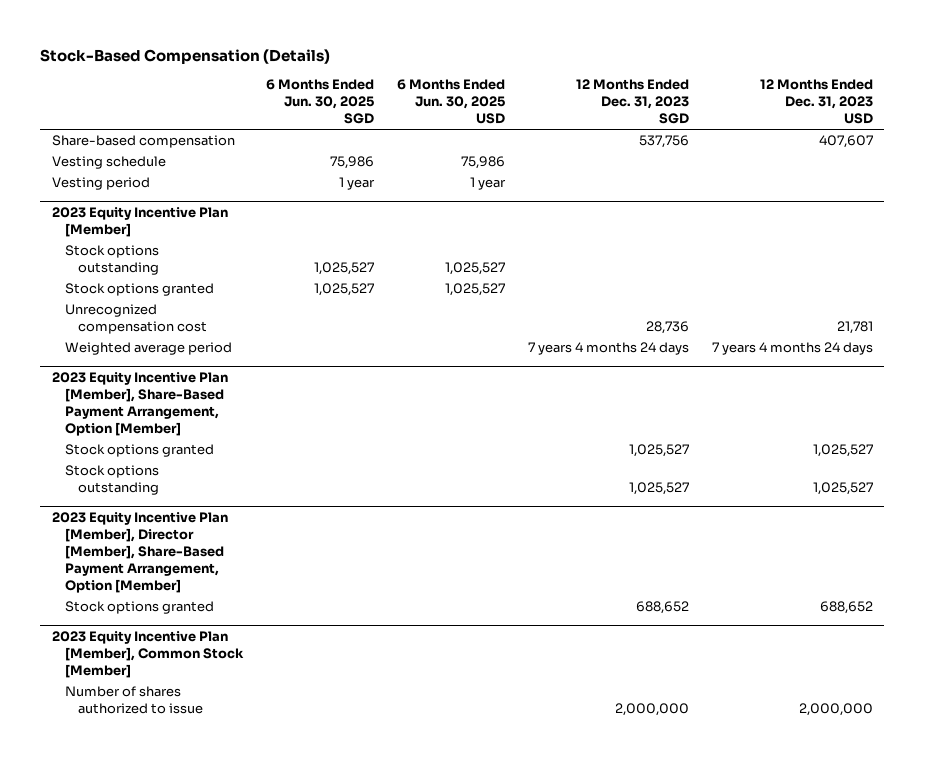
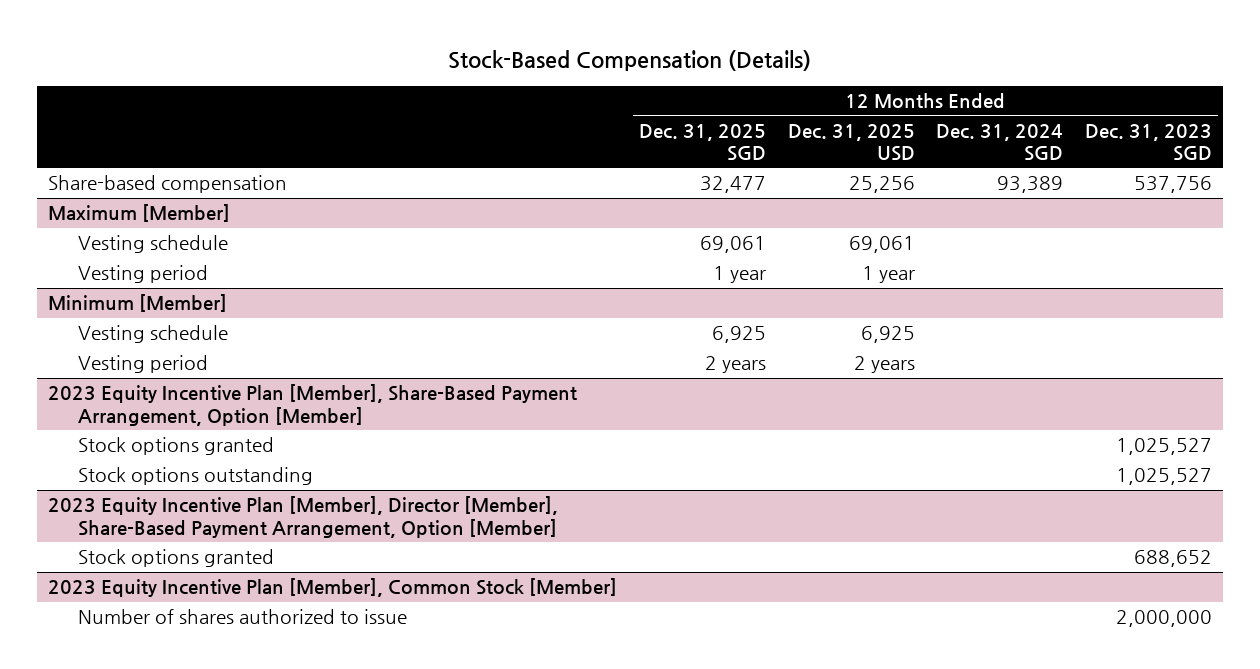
- | 6 Months Ended Jun. 30, 2025 SGD | 6 Months Ended Jun. 30, 2025 USD | 12 Months Ended Dec. 31, 2023 SGD | 12 Months Ended Dec. 31, 2023 USD
+ | 12 Months Ended Dec. 31, 2025 SGD | 12 Months Ended Dec. 31, 2025 USD | 12 Months Ended Dec. 31, 2024 SGD | 12 Months Ended Dec. 31, 2023 SGD
- Vesting schedule | 75,986 | 75,986 | |
- Vesting period | 1 year | 1 year | |
- 2023 Equity Incentive Plan [Member]
- Stock options outstanding | 1,025,527 | 1,025,527 | |
- Stock options granted | 1,025,527 | 1,025,527 | |
- Unrecognized compensation cost | | | 28,736 | 21,781
- Weighted average period | | | 7 years 4 months 24 days | 7 years 4 months 24 days
+ Maximum [Member]
+ Vesting schedule | 69,061 | 69,061 | |
+ Vesting period | 1 year | 1 year | |
+ Minimum [Member]
+ Vesting schedule | 6,925 | 6,925 | |
+ Vesting period | 2 years | 2 years | |

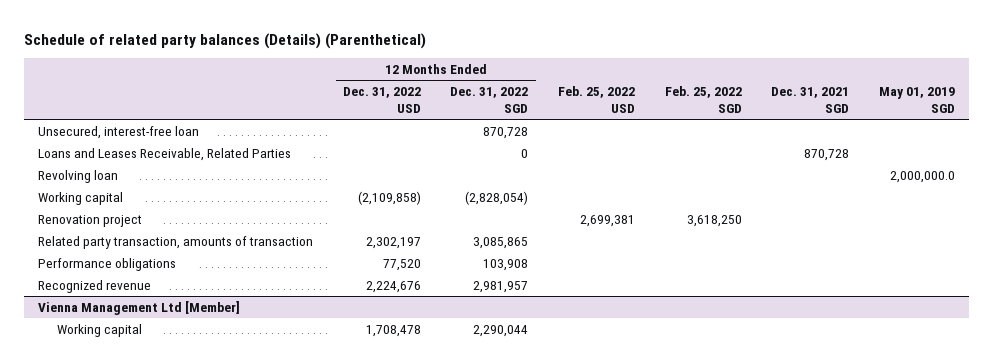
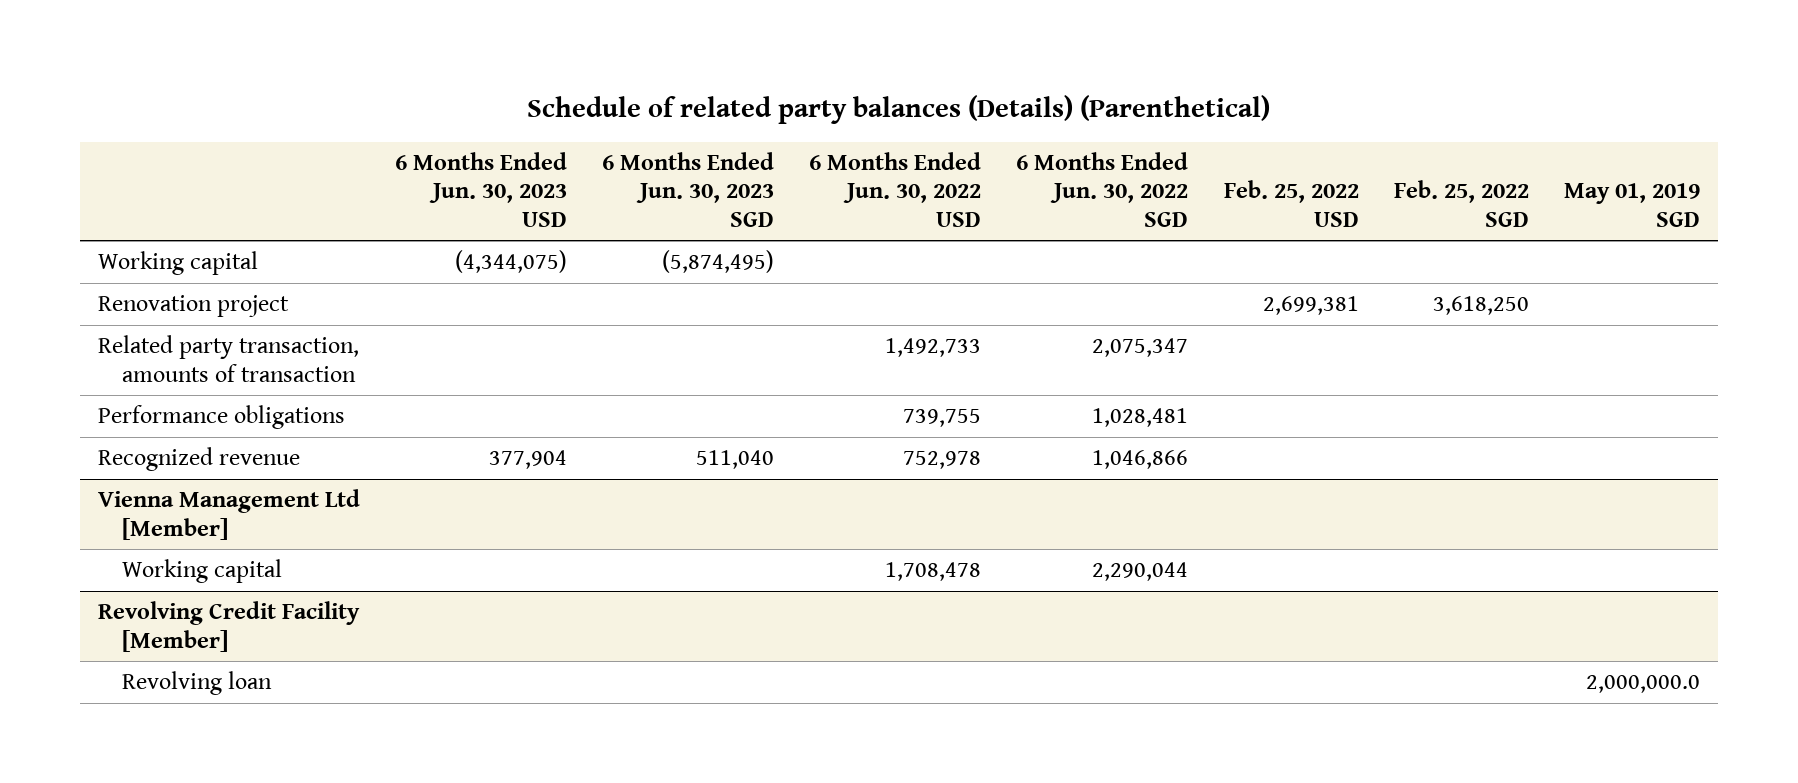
- | 12 Months Ended Dec. 31, 2022 USD | 12 Months Ended Dec. 31, 2022 SGD | Feb. 25, 2022 USD | Feb. 25, 2022 SGD | Dec. 31, 2021 SGD | May 01, 2019 SGD
+ | 6 Months Ended Jun. 30, 2023 USD | 6 Months Ended Jun. 30, 2023 SGD | 6 Months Ended Jun. 30, 2022 USD | 6 Months Ended Jun. 30, 2022 SGD | Feb. 25, 2022 USD | Feb. 25, 2022 SGD | May 01, 2019 SGD
- Unsecured, interest-free loan | | 870,728 | | | |
- Loans and Leases Receivable, Related Parties | | 0 | | | 870,728 |
- Revolving loan | | | | | | 2,000,000.0
+ Revolving Credit Facility [Member]
+ Revolving loan | | | | | | | 2,000,000.0

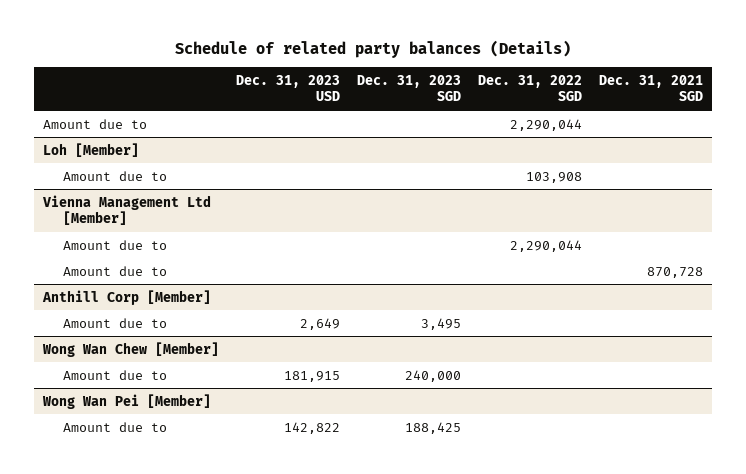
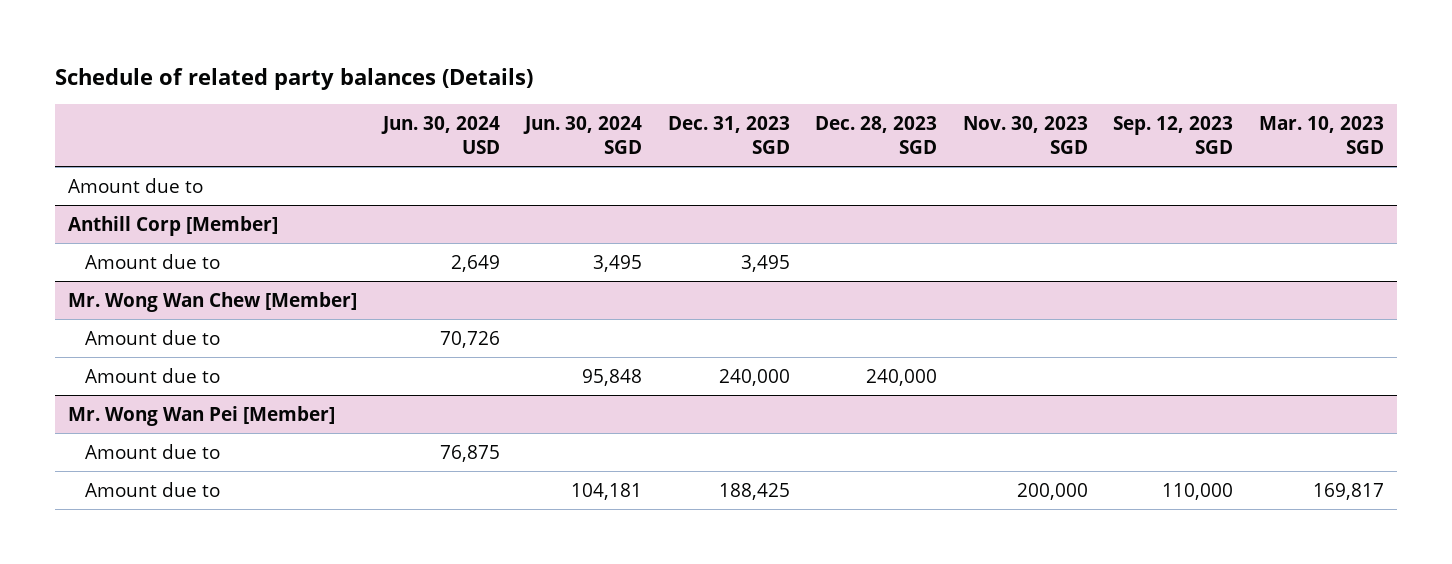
- | Dec. 31, 2023 USD | Dec. 31, 2023 SGD | Dec. 31, 2022 SGD | Dec. 31, 2021 SGD
+ | Jun. 30, 2024 USD | Jun. 30, 2024 SGD | Dec. 31, 2023 SGD | Dec. 28, 2023 SGD | Nov. 30, 2023 SGD | Sep. 12, 2023 SGD | Mar. 10, 2023 SGD
- Loh [Member]
- Amount due to | | | 103,908 |
- Vienna Management Ltd [Member]
- Amount due to | | | 2,290,044 |
- Amount due to | | | | 870,728
- Wong Wan Chew [Member]
+ Mr. Wong Wan Chew [Member]
+ Amount due to | 70,726 | | | | | |
- Wong Wan Pei [Member]
+ Mr. Wong Wan Pei [Member]
+ Amount due to | 76,875 | | | | | |

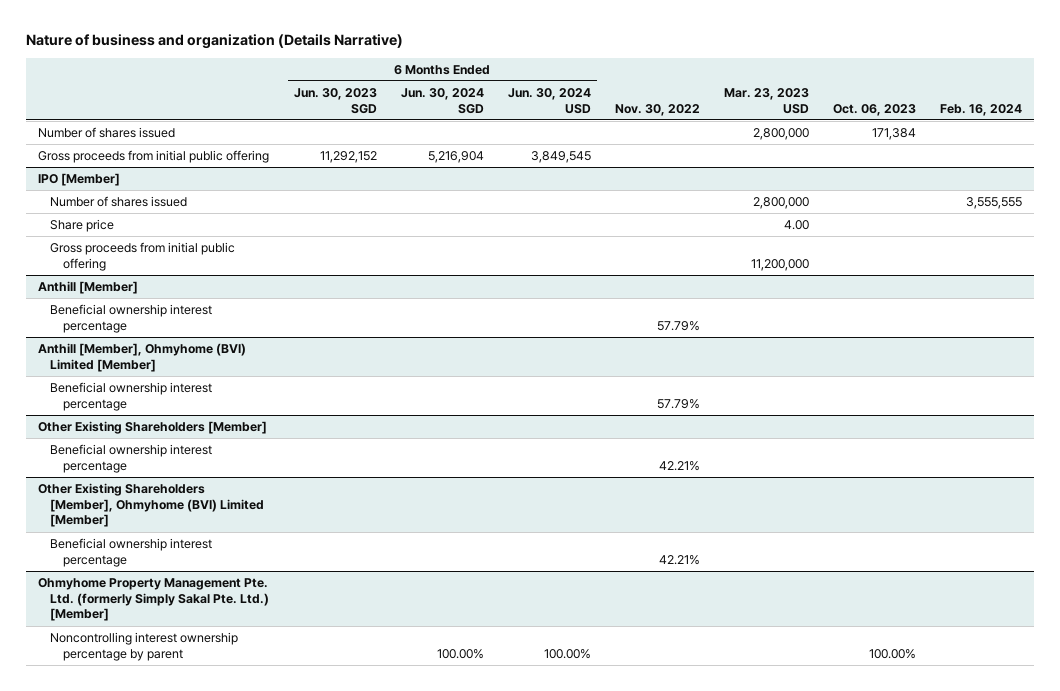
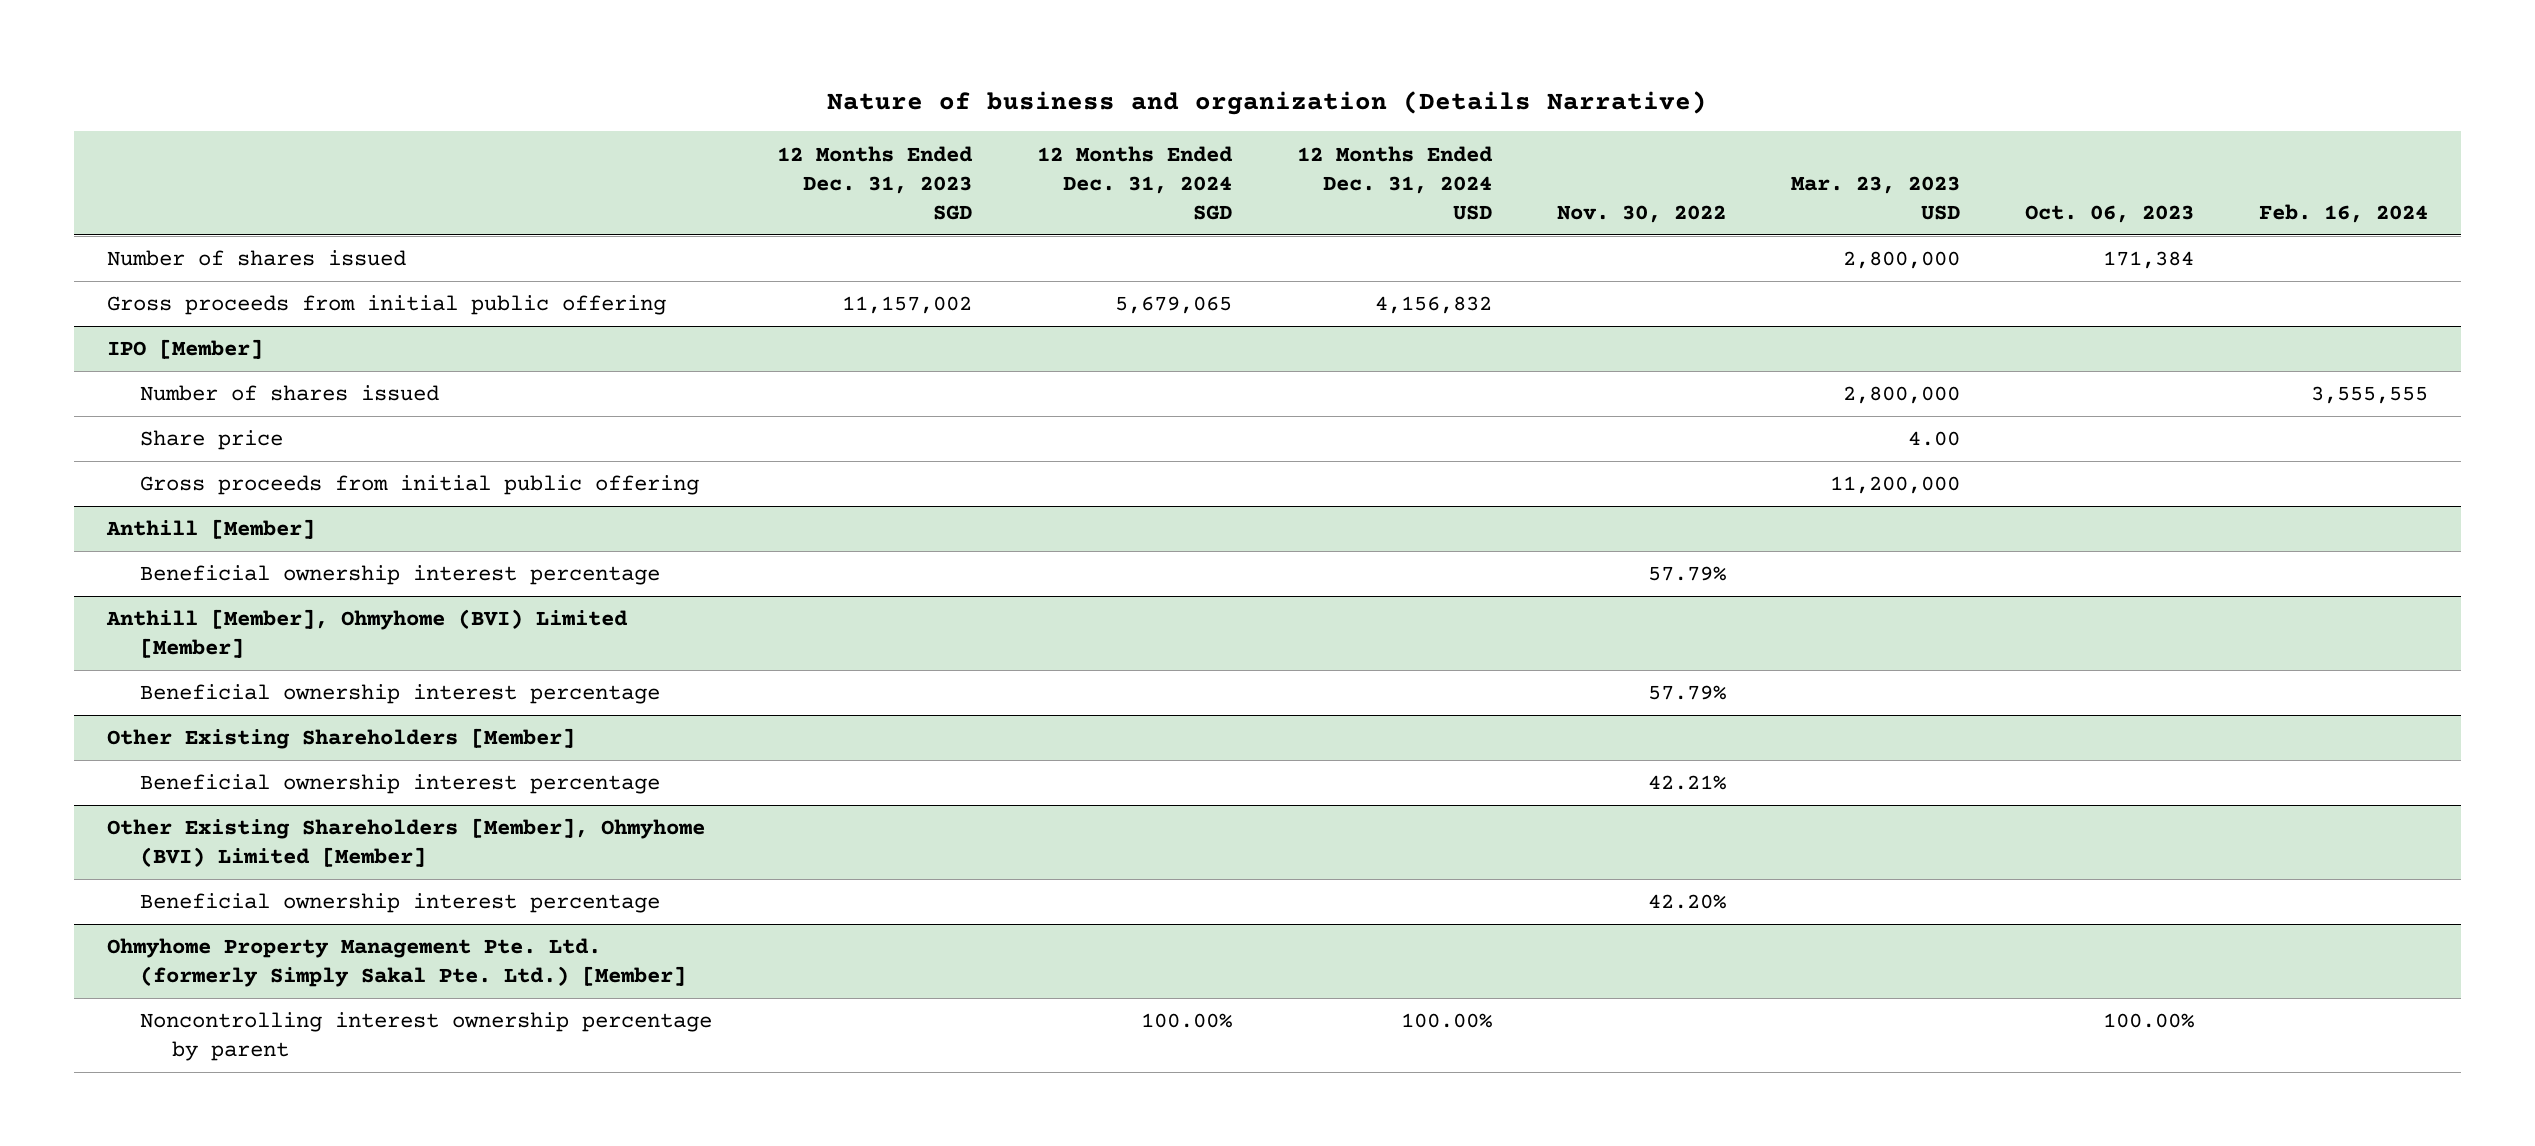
- | 6 Months Ended Jun. 30, 2023 SGD | 6 Months Ended Jun. 30, 2024 SGD | 6 Months Ended Jun. 30, 2024 USD | Nov. 30, 2022 | Mar. 23, 2023 USD | Oct. 06, 2023 | Feb. 16, 2024
+ | 12 Months Ended Dec. 31, 2023 SGD | 12 Months Ended Dec. 31, 2024 SGD | 12 Months Ended Dec. 31, 2024 USD | Nov. 30, 2022 | Mar. 23, 2023 USD | Oct. 06, 2023 | Feb. 16, 2024
@ Other Existing Shareholders [Member], Ohmyhome (BVI) Limited [Member]
- Beneficial ownership interest percentage | | | | 42.21% | | |
+ Beneficial ownership interest percentage | | | | 42.20% | | |

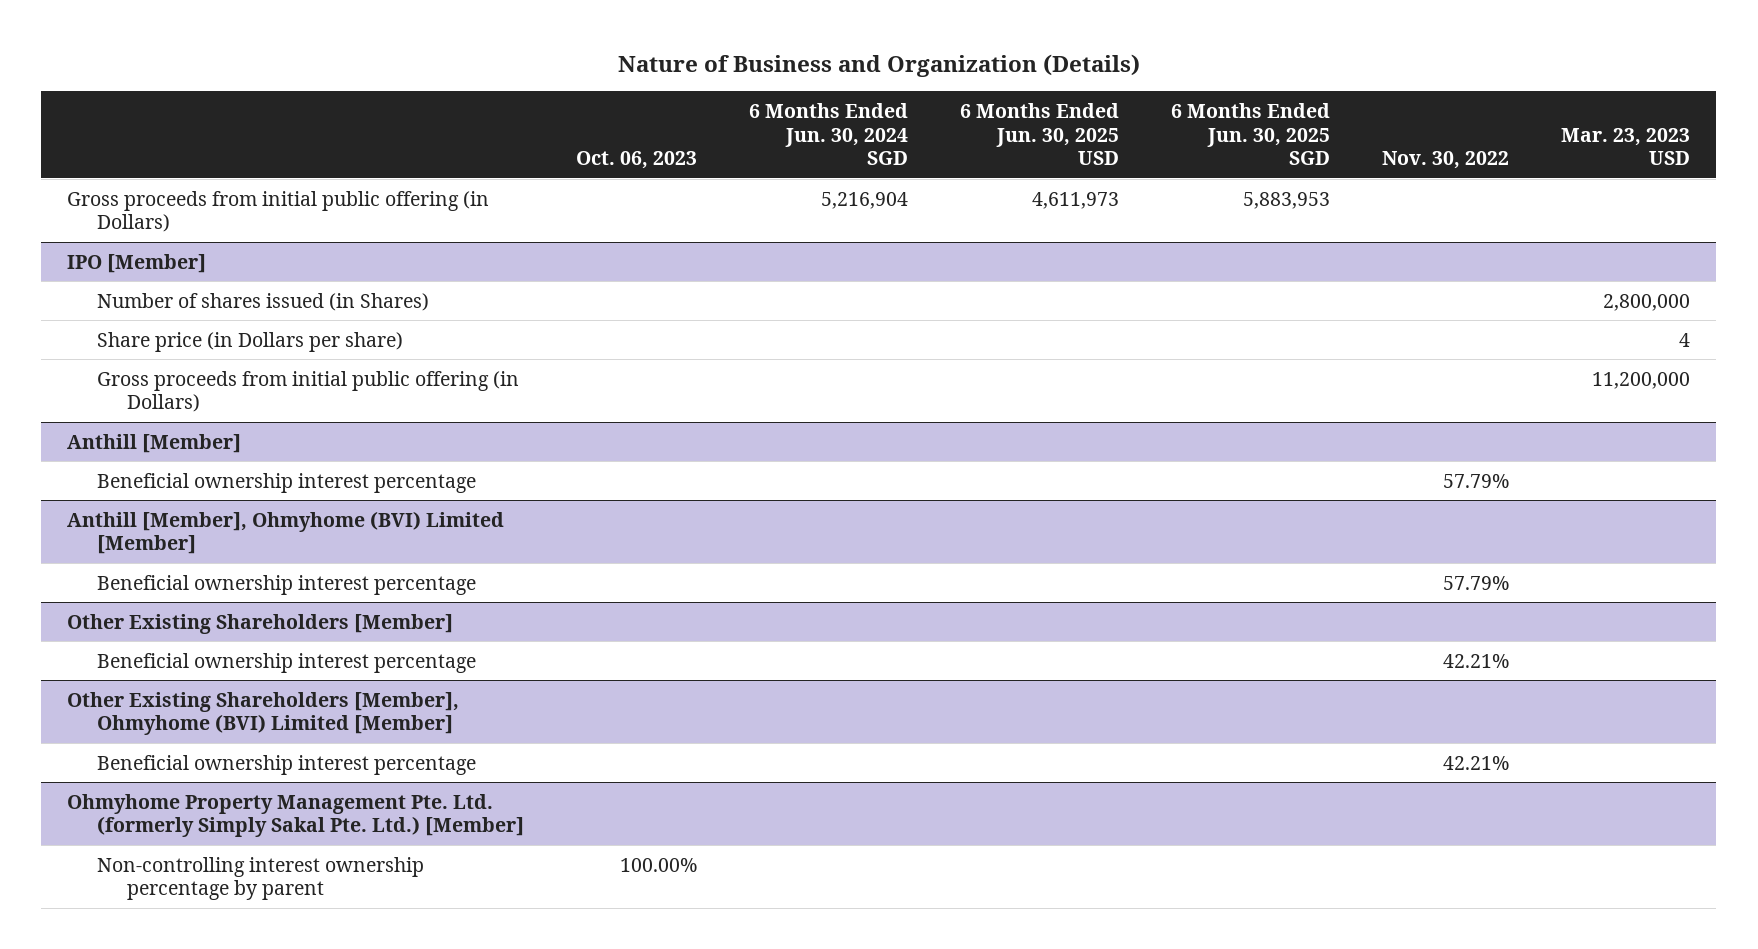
- Nature of business and organization (Details Narrative)
+ Nature of Business and Organization (Details)
- | 12 Months Ended Dec. 31, 2023 SGD | 12 Months Ended Dec. 31, 2024 SGD | 12 Months Ended Dec. 31, 2024 USD | Nov. 30, 2022 | Mar. 23, 2023 USD | Oct. 06, 2023 | Feb. 16, 2024
+ | Oct. 06, 2023 | 6 Months Ended Jun. 30, 2024 SGD | 6 Months Ended Jun. 30, 2025 USD | 6 Months Ended Jun. 30, 2025 SGD | Nov. 30, 2022 | Mar. 23, 2023 USD
- Number of shares issued | | | | | 2,800,000 | 171,384 |
- Gross proceeds from initial public offering | 11,157,002 | 5,679,065 | 4,156,832 | | | |
+ Gross proceeds from initial public offering (in Dollars) | | 5,216,904 | 4,611,973 | 5,883,953 | |
@ IPO [Member]
- Number of shares issued | | | | | 2,800,000 | | 3,555,555
- Share price | | | | | 4.00 | |
- Gross proceeds from initial public offering | | | | | 11,200,000 | |
+ Number of shares issued (in Shares) | | | | | | 2,800,000
+ Share price (in Dollars per share) | | | | | | 4
+ Gross proceeds from initial public offering (in Dollars) | | | | | | 11,200,000
@ Other Existing Shareholders [Member], Ohmyhome (BVI) Limited [Member]
- Beneficial ownership interest percentage | | | | 42.20% | | |
+ Beneficial ownership interest percentage | | | | | 42.21% |
@ Ohmyhome Property Management Pte. Ltd. (formerly Simply Sakal Pte. Ltd.) [Member]
- Noncontrolling interest ownership percentage by parent | | 100.00% | 100.00% | | | 100.00% |
+ Non-controlling interest ownership percentage by parent | 100.00% | | | | |

